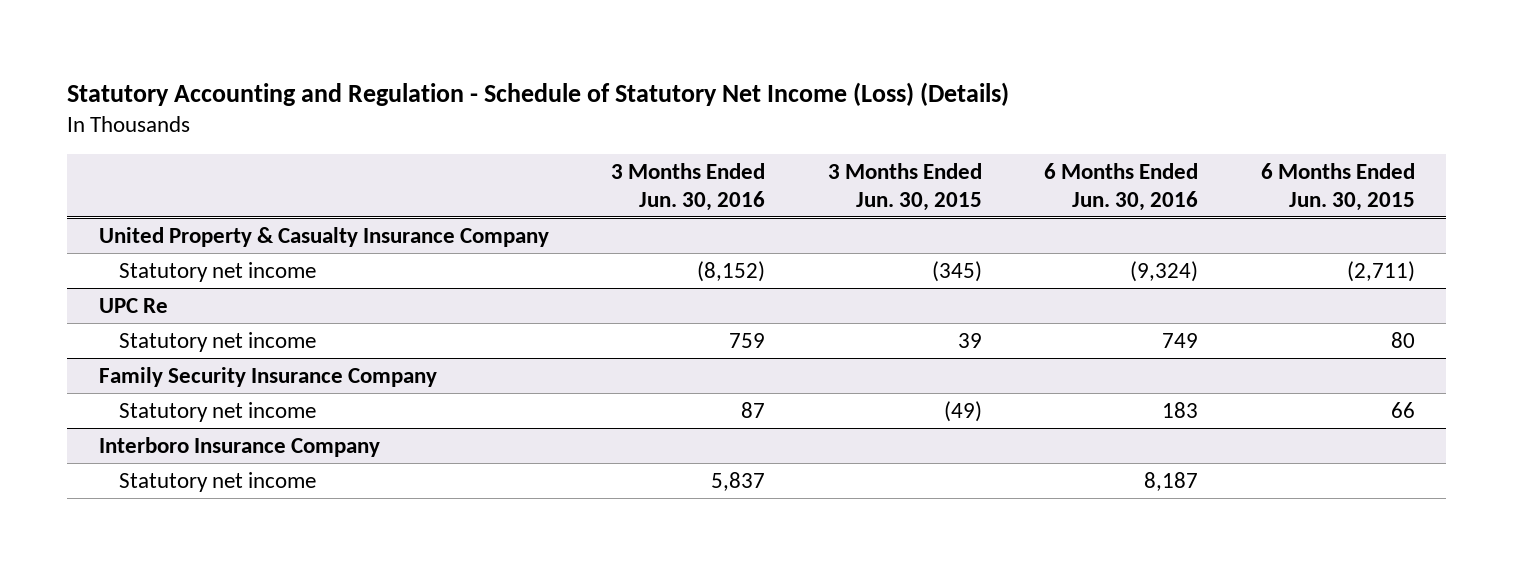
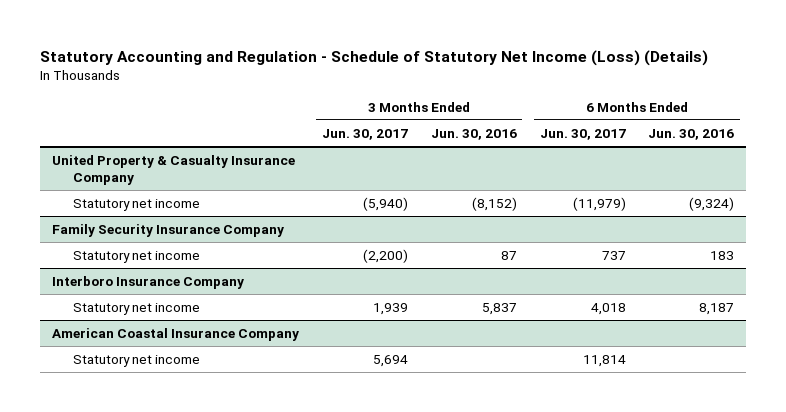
- | 3 Months Ended Jun. 30, 2016 | 3 Months Ended Jun. 30, 2015 | 6 Months Ended Jun. 30, 2016 | 6 Months Ended Jun. 30, 2015
+ | 3 Months Ended Jun. 30, 2017 | 3 Months Ended Jun. 30, 2016 | 6 Months Ended Jun. 30, 2017 | 6 Months Ended Jun. 30, 2016
- UPC Re
- Statutory net income | 759 | 39 | 749 | 80
+ American Coastal Insurance Company
+ Statutory net income | 5,694 | | 11,814 |

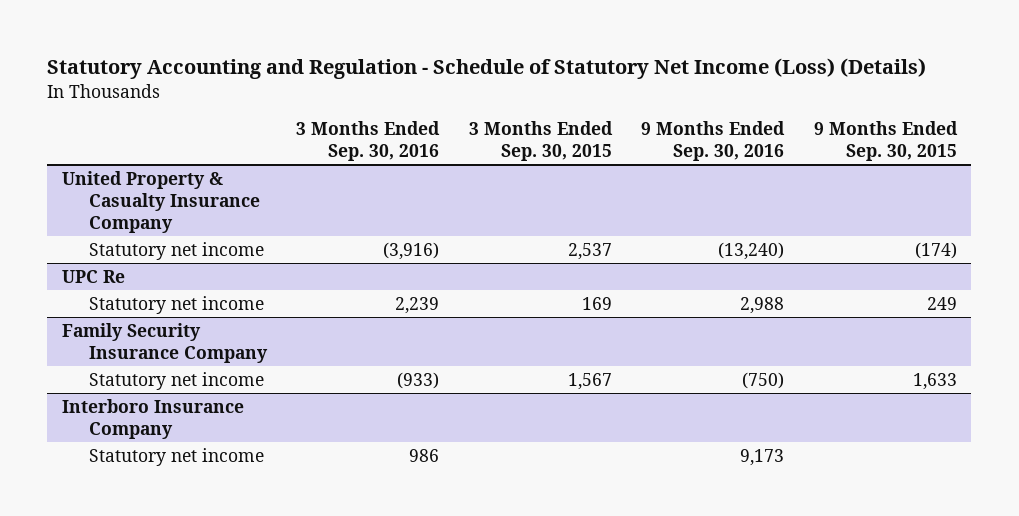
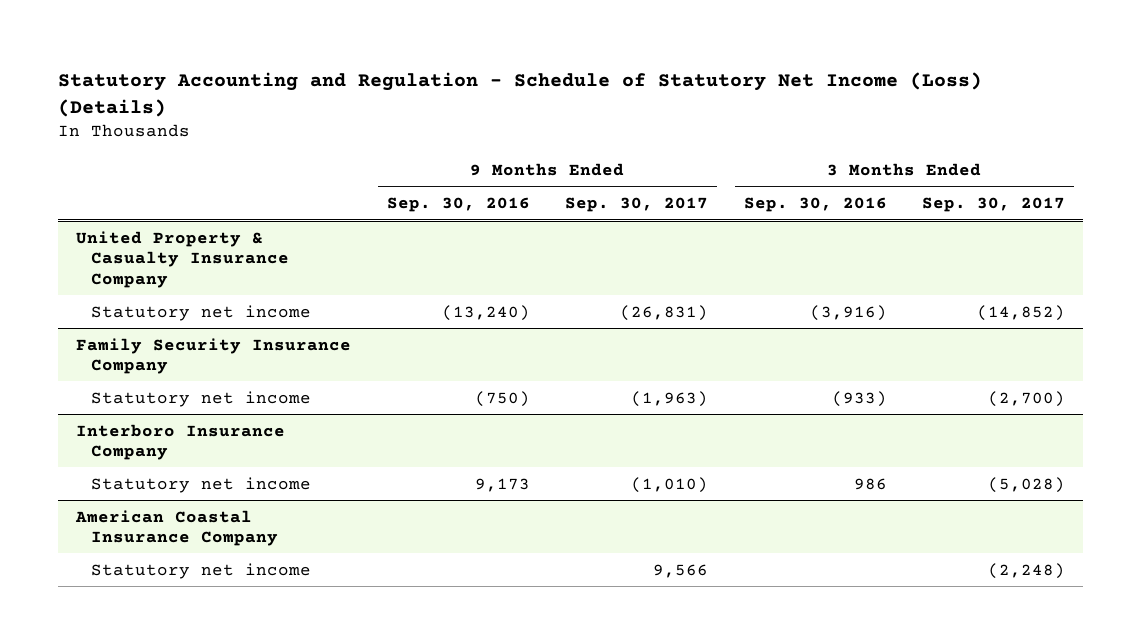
- | 3 Months Ended Sep. 30, 2016 | 3 Months Ended Sep. 30, 2015 | 9 Months Ended Sep. 30, 2016 | 9 Months Ended Sep. 30, 2015
+ | 9 Months Ended Sep. 30, 2016 | 9 Months Ended Sep. 30, 2017 | 3 Months Ended Sep. 30, 2016 | 3 Months Ended Sep. 30, 2017
- UPC Re
- Statutory net income | 2,239 | 169 | 2,988 | 249
+ American Coastal Insurance Company
+ Statutory net income | | 9,566 | | (2,248)

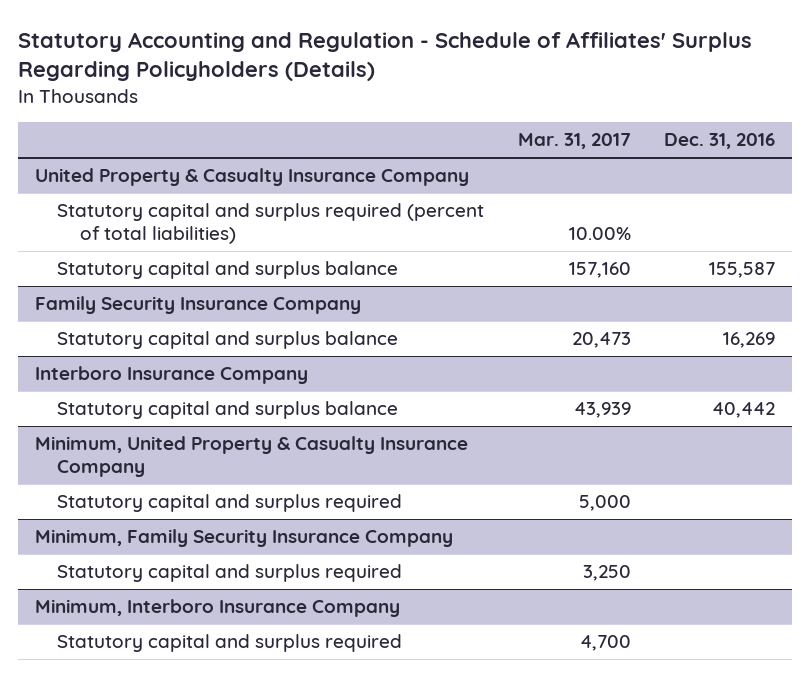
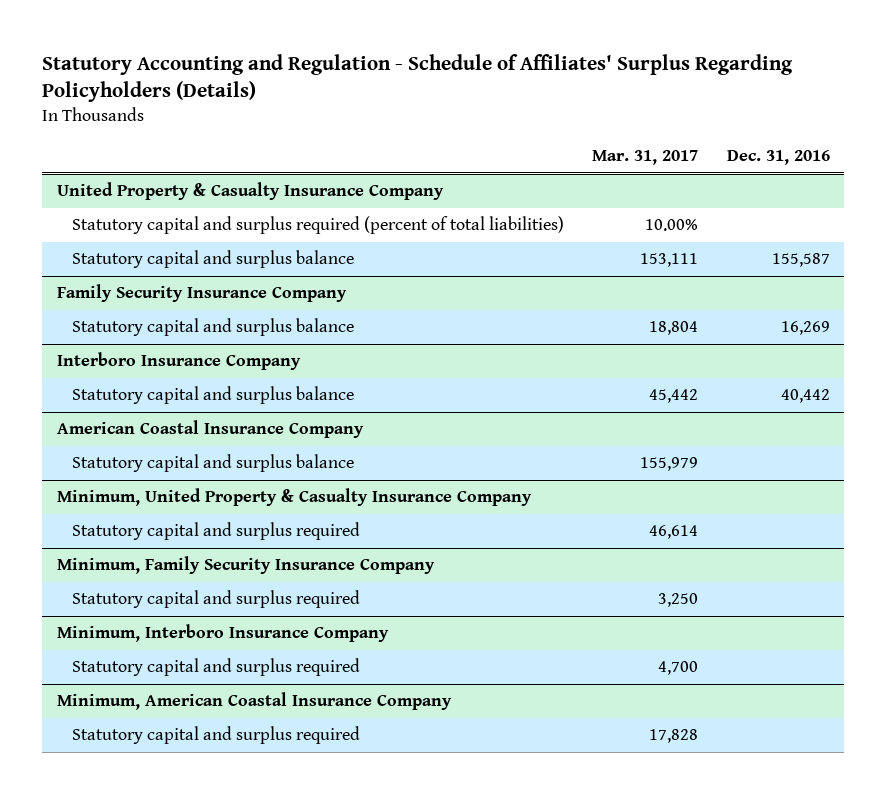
@ United Property & Casualty Insurance Company
- Statutory capital and surplus balance | 157,160 | 155,587
+ Statutory capital and surplus balance | 153,111 | 155,587
@ Family Security Insurance Company
- Statutory capital and surplus balance | 20,473 | 16,269
+ Statutory capital and surplus balance | 18,804 | 16,269
@ Interboro Insurance Company
- Statutory capital and surplus balance | 43,939 | 40,442
+ Statutory capital and surplus balance | 45,442 | 40,442
+ American Coastal Insurance Company
+ Statutory capital and surplus balance | 155,979 |
@ Minimum, United Property & Casualty Insurance Company
- Statutory capital and surplus required | 5,000 |
+ Statutory capital and surplus required | 46,614 |
+ Minimum, American Coastal Insurance Company
+ Statutory capital and surplus required | 17,828 |

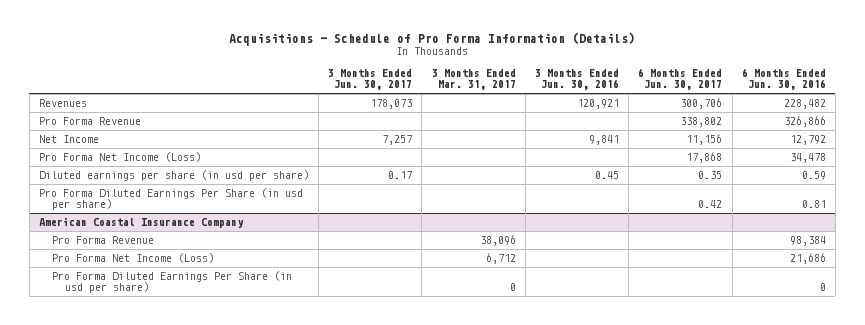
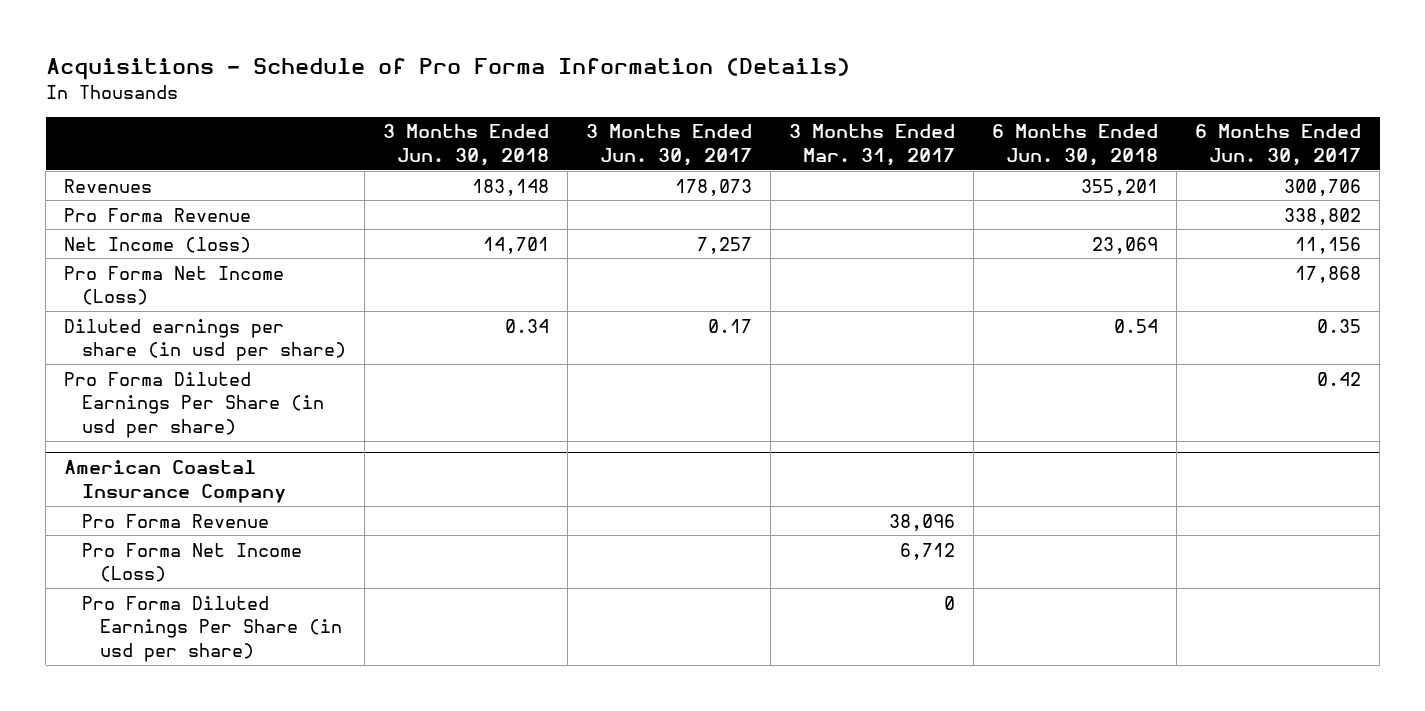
- | 3 Months Ended Jun. 30, 2017 | 3 Months Ended Mar. 31, 2017 | 3 Months Ended Jun. 30, 2016 | 6 Months Ended Jun. 30, 2017 | 6 Months Ended Jun. 30, 2016
+ | 3 Months Ended Jun. 30, 2018 | 3 Months Ended Jun. 30, 2017 | 3 Months Ended Mar. 31, 2017 | 6 Months Ended Jun. 30, 2018 | 6 Months Ended Jun. 30, 2017
- Net Income | 7,257 | | 9,841 | 11,156 | 12,792
+ Net Income (loss) | 14,701 | 7,257 | | 23,069 | 11,156

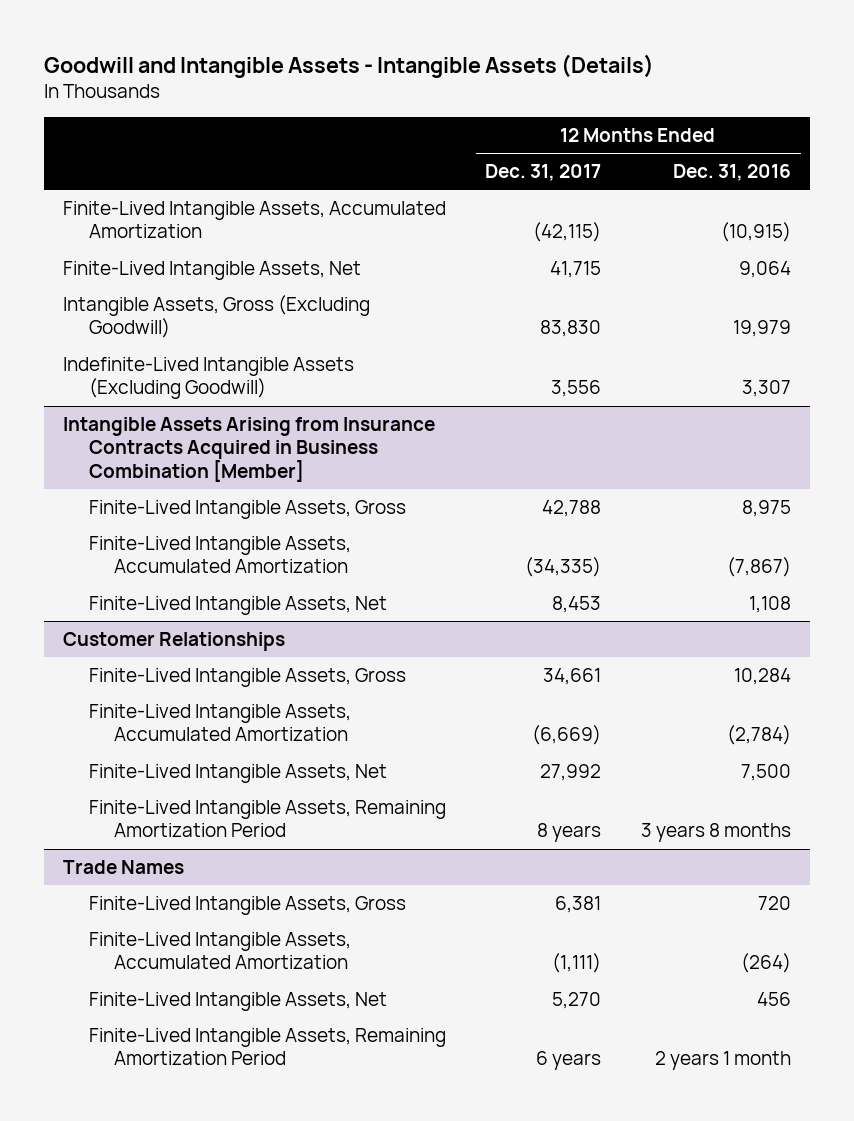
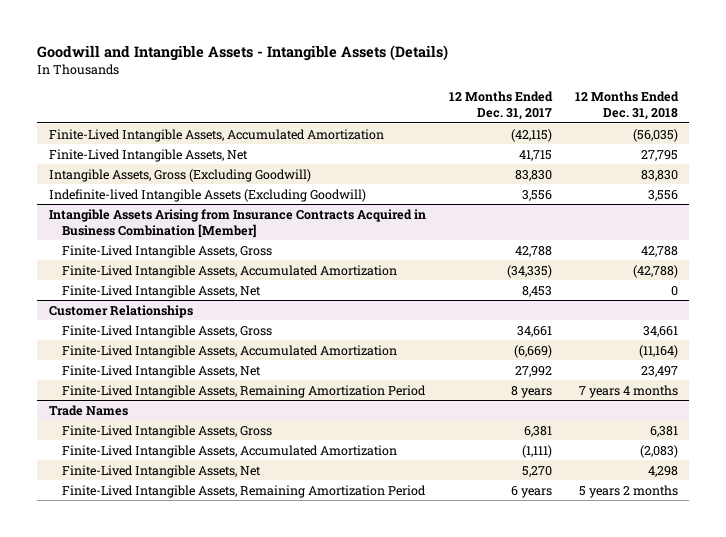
- | 12 Months Ended Dec. 31, 2017 | 12 Months Ended Dec. 31, 2016
+ | 12 Months Ended Dec. 31, 2017 | 12 Months Ended Dec. 31, 2018
- Indefinite-Lived Intangible Assets (Excluding Goodwill) | 3,556 | 3,307
+ Indefinite-lived Intangible Assets (Excluding Goodwill) | 3,556 | 3,556

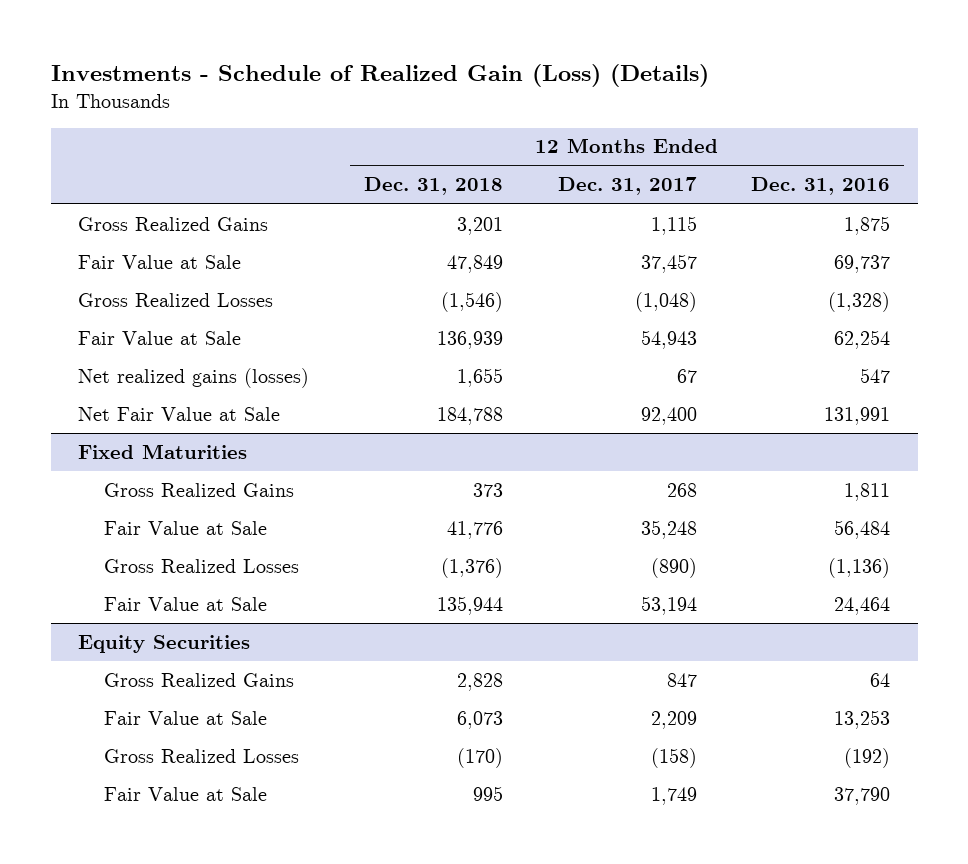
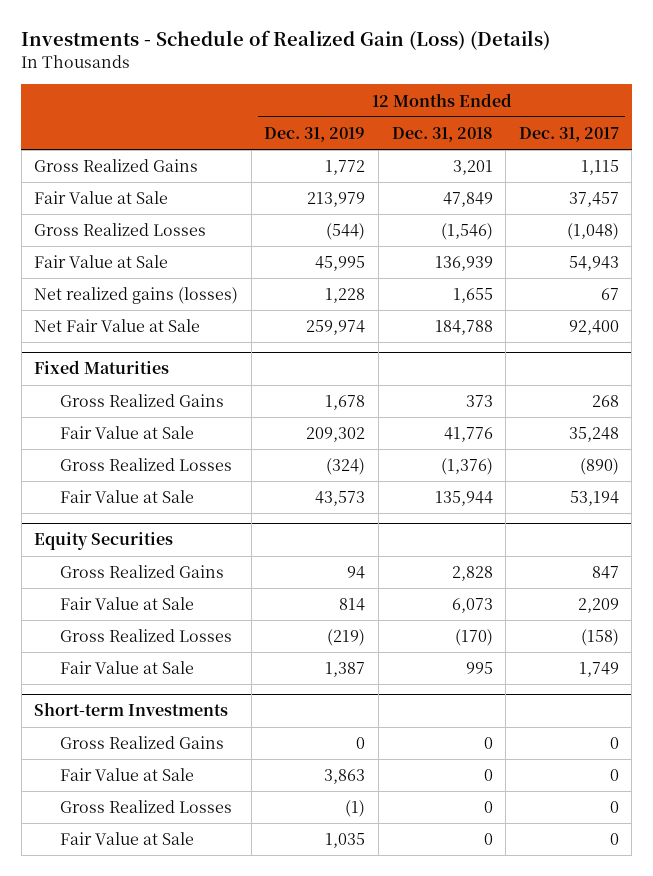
- | 12 Months Ended Dec. 31, 2018 | 12 Months Ended Dec. 31, 2017 | 12 Months Ended Dec. 31, 2016
+ | 12 Months Ended Dec. 31, 2019 | 12 Months Ended Dec. 31, 2018 | 12 Months Ended Dec. 31, 2017
+ Short-term Investments
+ Gross Realized Gains | 0 | 0 | 0
+ Fair Value at Sale | 3,863 | 0 | 0
+ Gross Realized Losses | (1) | 0 | 0
+ Fair Value at Sale | 1,035 | 0 | 0

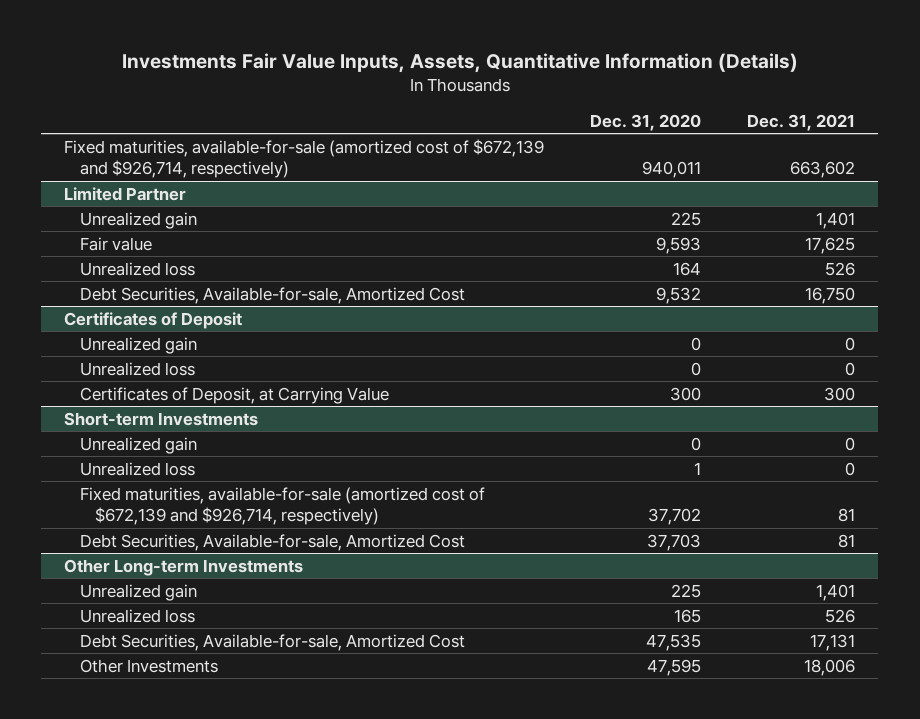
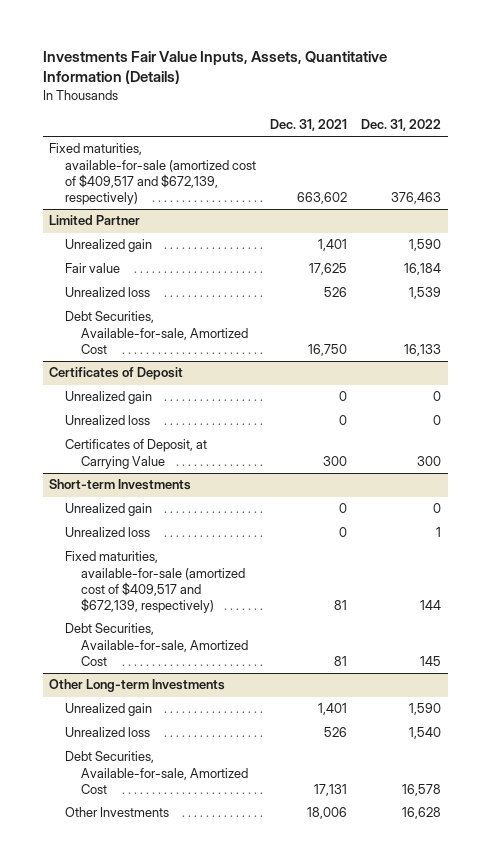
- | Dec. 31, 2020 | Dec. 31, 2021
+ | Dec. 31, 2021 | Dec. 31, 2022
- Fixed maturities, available-for-sale (amortized cost of $672,139 and $926,714, respectively) | 940,011 | 663,602
+ Fixed maturities, available-for-sale (amortized cost of $409,517 and $672,139, respectively) | 663,602 | 376,463
@ Short-term Investments
- Fixed maturities, available-for-sale (amortized cost of $672,139 and $926,714, respectively) | 37,702 | 81
+ Fixed maturities, available-for-sale (amortized cost of $409,517 and $672,139, respectively) | 81 | 144

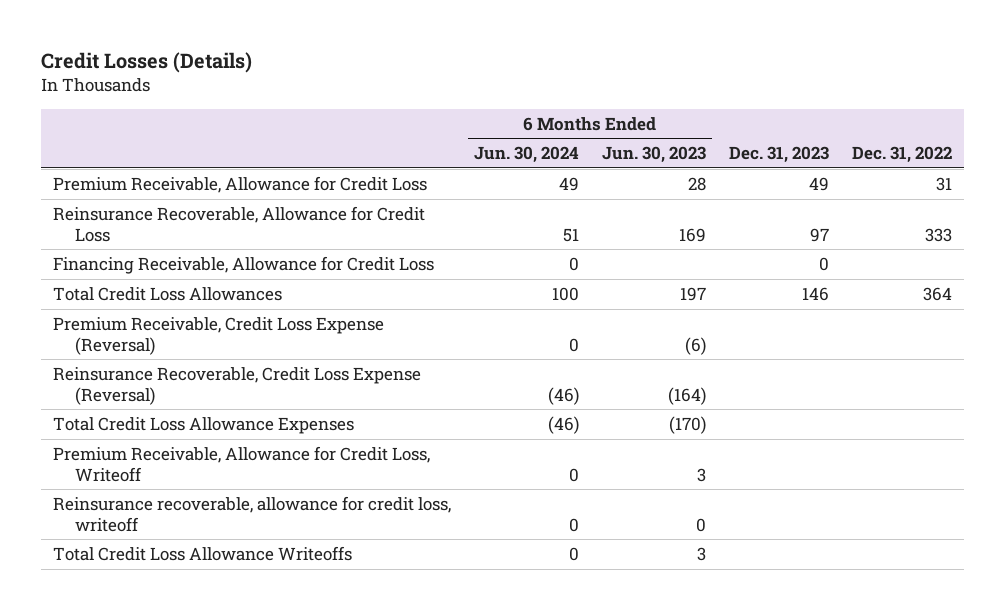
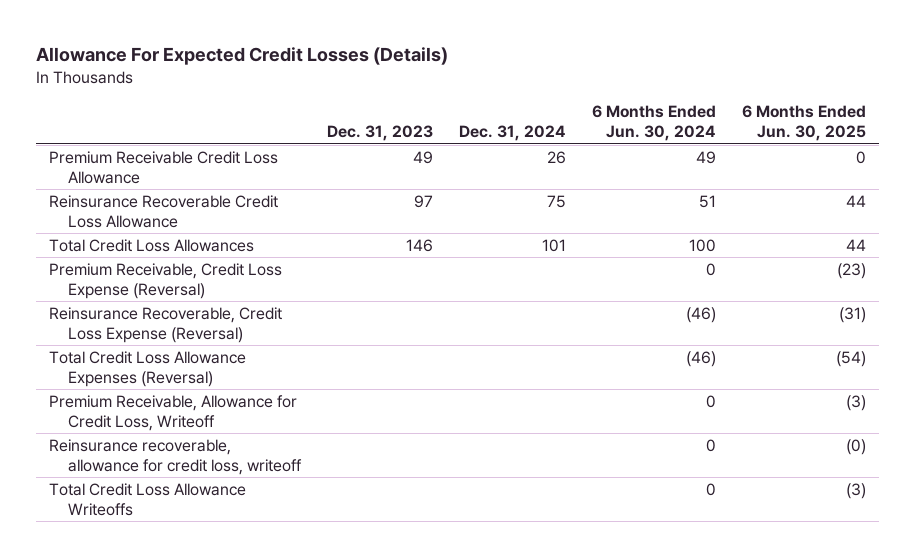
- Credit Losses (Details)
+ Allowance For Expected Credit Losses (Details)
- | 6 Months Ended Jun. 30, 2024 | 6 Months Ended Jun. 30, 2023 | Dec. 31, 2023 | Dec. 31, 2022
+ | Dec. 31, 2023 | Dec. 31, 2024 | 6 Months Ended Jun. 30, 2024 | 6 Months Ended Jun. 30, 2025
- Premium Receivable, Allowance for Credit Loss | 49 | 28 | 49 | 31
- Reinsurance Recoverable, Allowance for Credit Loss | 51 | 169 | 97 | 333
- Financing Receivable, Allowance for Credit Loss | 0 | | 0 |
+ Premium Receivable Credit Loss Allowance | 49 | 26 | 49 | 0
+ Reinsurance Recoverable Credit Loss Allowance | 97 | 75 | 51 | 44
- Total Credit Loss Allowance Expenses | (46) | (170) | |
+ Total Credit Loss Allowance Expenses (Reversal) | | | (46) | (54)

